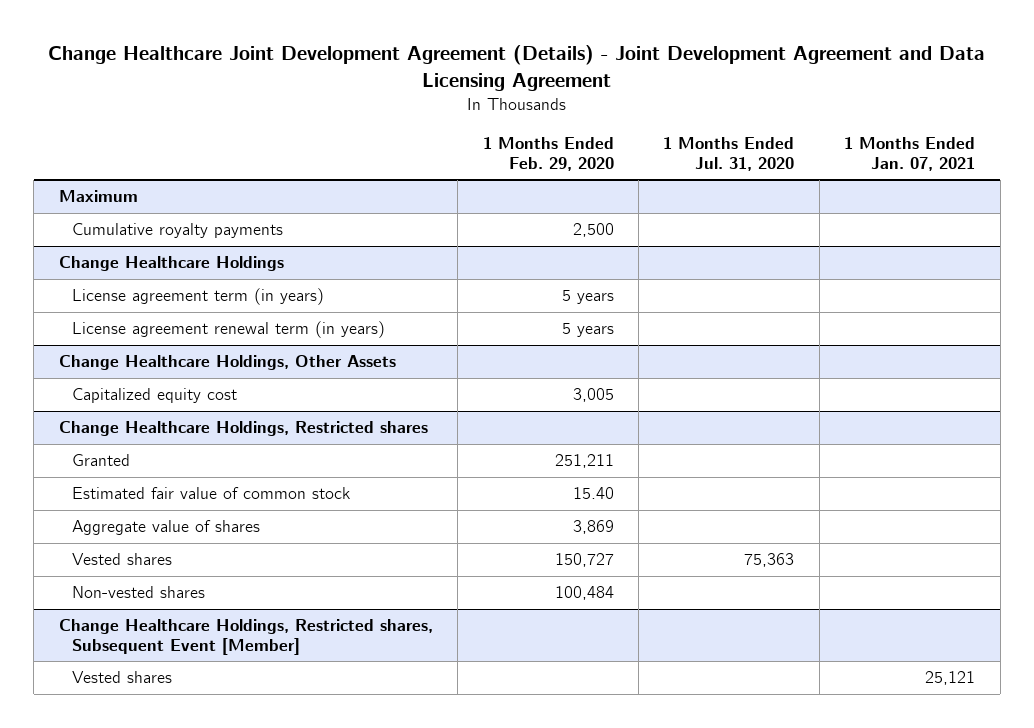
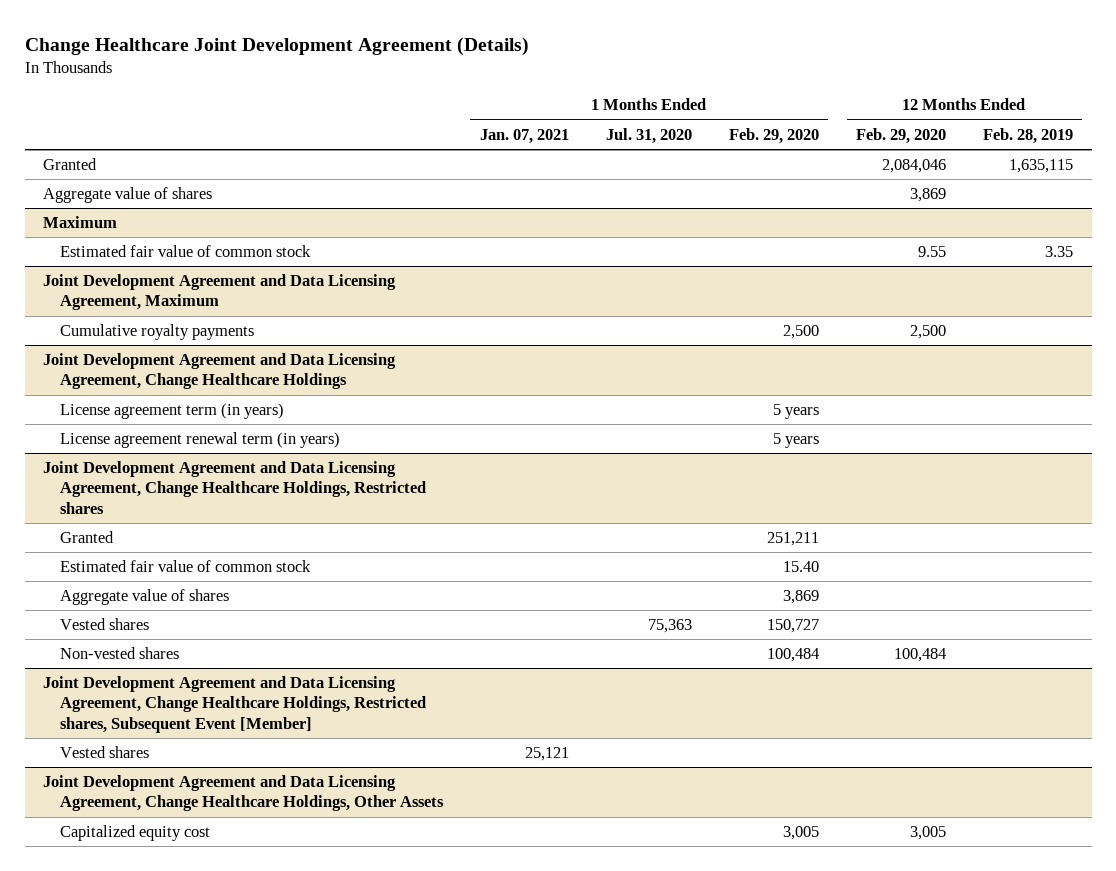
- Change Healthcare Joint Development Agreement (Details) - Joint Development Agreement and Data Licensing Agreement
+ Change Healthcare Joint Development Agreement (Details)
- | 1 Months Ended Feb. 29, 2020 | 1 Months Ended Jul. 31, 2020 | 1 Months Ended Jan. 07, 2021
+ | 1 Months Ended Jan. 07, 2021 | 1 Months Ended Jul. 31, 2020 | 1 Months Ended Feb. 29, 2020 | 12 Months Ended Feb. 29, 2020 | 12 Months Ended Feb. 28, 2019
+ Granted | | | | 2,084,046 | 1,635,115
+ Aggregate value of shares | | | | 3,869 |
@ Maximum
+ Estimated fair value of common stock | | | | 9.55 | 3.35
+ Joint Development Agreement and Data Licensing Agreement, Maximum
- Change Healthcare Holdings
+ Joint Development Agreement and Data Licensing Agreement, Change Healthcare Holdings
- Change Healthcare Holdings, Other Assets
- Capitalized equity cost | 3,005 | |
- Change Healthcare Holdings, Restricted shares
+ Joint Development Agreement and Data Licensing Agreement, Change Healthcare Holdings, Restricted shares
- Change Healthcare Holdings, Restricted shares, Subsequent Event [Member]
+ Joint Development Agreement and Data Licensing Agreement, Change Healthcare Holdings, Restricted shares, Subsequent Event [Member]
+ Joint Development Agreement and Data Licensing Agreement, Change Healthcare Holdings, Other Assets
+ Capitalized equity cost | | | 3,005 | 3,005 |

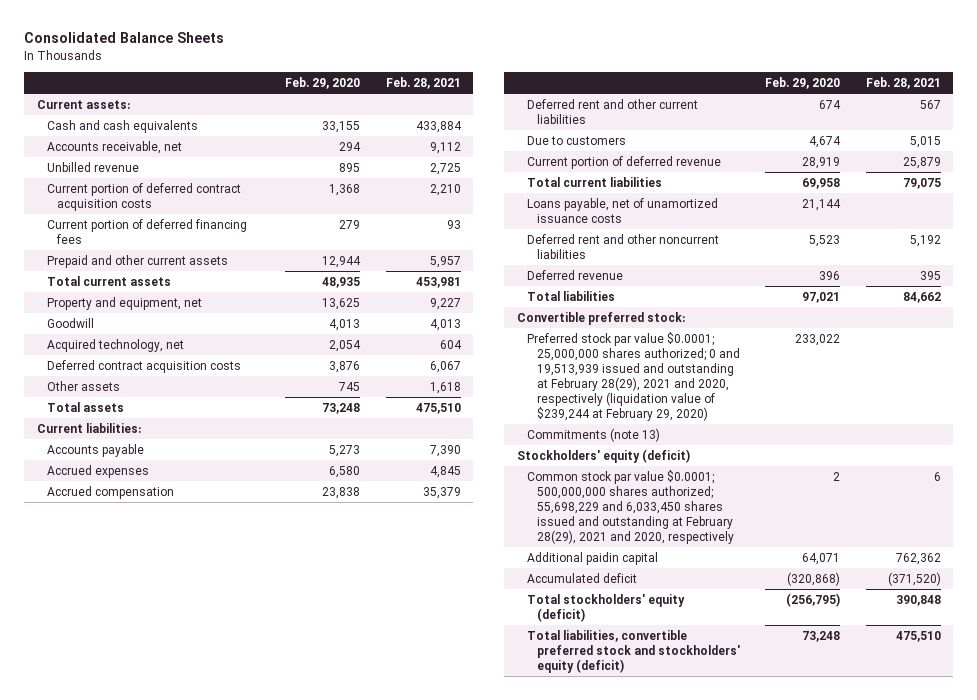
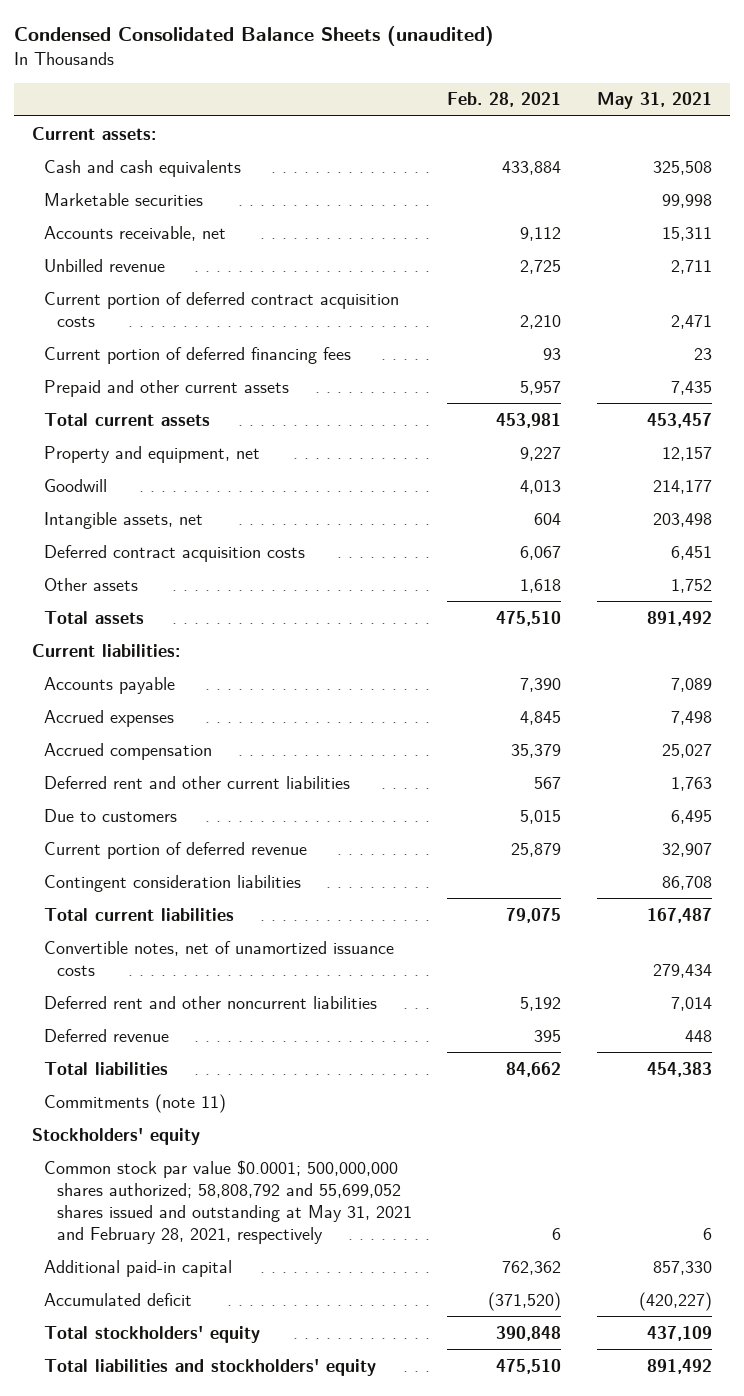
- Consolidated Balance Sheets
+ Condensed Consolidated Balance Sheets (unaudited)
- | Feb. 29, 2020 | Feb. 28, 2021
+ | Feb. 28, 2021 | May 31, 2021
+ Marketable securities | | 99,998
- Acquired technology, net | 2,054 | 604
+ Intangible assets, net | 604 | 203,498
+ Contingent consideration liabilities | | 86,708
- Loans payable, net of unamortized issuance costs | 21,144 |
+ Convertible notes, net of unamortized issuance costs | | 279,434
- Convertible preferred stock:
- Preferred stock par value $0.0001; 25,000,000 shares authorized; 0 and 19,513,939 issued and outstanding at February 28(29), 2021 and 2020, respectively (liquidation value of $239,244 at February 29, 2020) | 233,022 |
- Commitments (note 13)
- Stockholders' equity (deficit)
- Common stock par value $0.0001; 500,000,000 shares authorized; 55,698,229 and 6,033,450 shares issued and outstanding at February 28(29), 2021 and 2020, respectively | 2 | 6
- Additional paidin capital | 64,071 | 762,362
+ Commitments (note 11)
+ Stockholders' equity
+ Common stock par value $0.0001; 500,000,000 shares authorized; 58,808,792 and 55,699,052 shares issued and outstanding at May 31, 2021 and February 28, 2021, respectively | 6 | 6
+ Additional paid-in capital | 762,362 | 857,330
- Total stockholders' equity (deficit) | (256,795) | 390,848
- Total liabilities, convertible preferred stock and stockholders' equity (deficit) | 73,248 | 475,510
+ Total stockholders' equity | 390,848 | 437,109
+ Total liabilities and stockholders' equity | 475,510 | 891,492

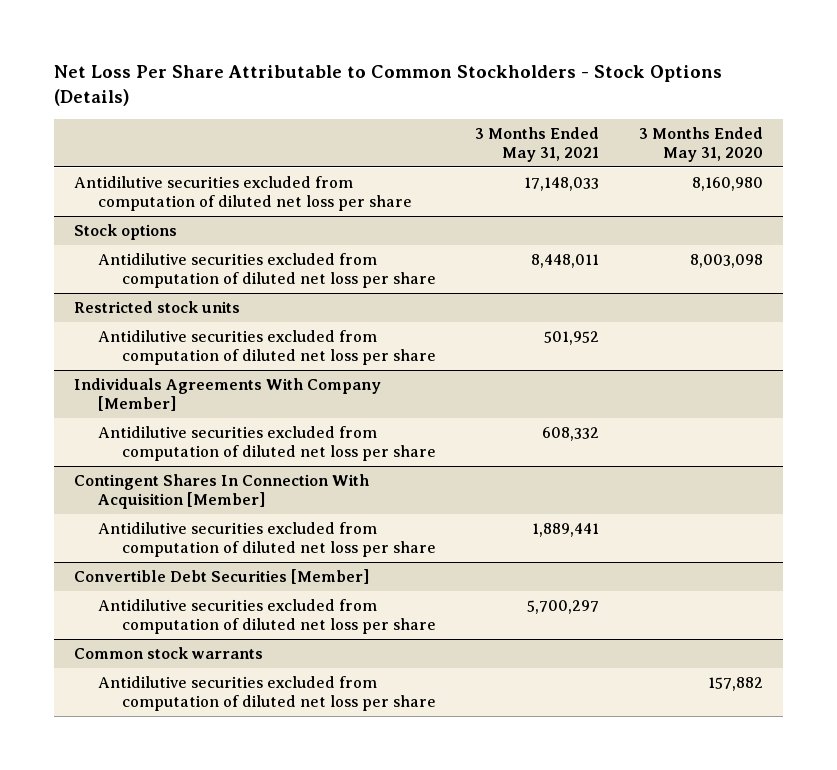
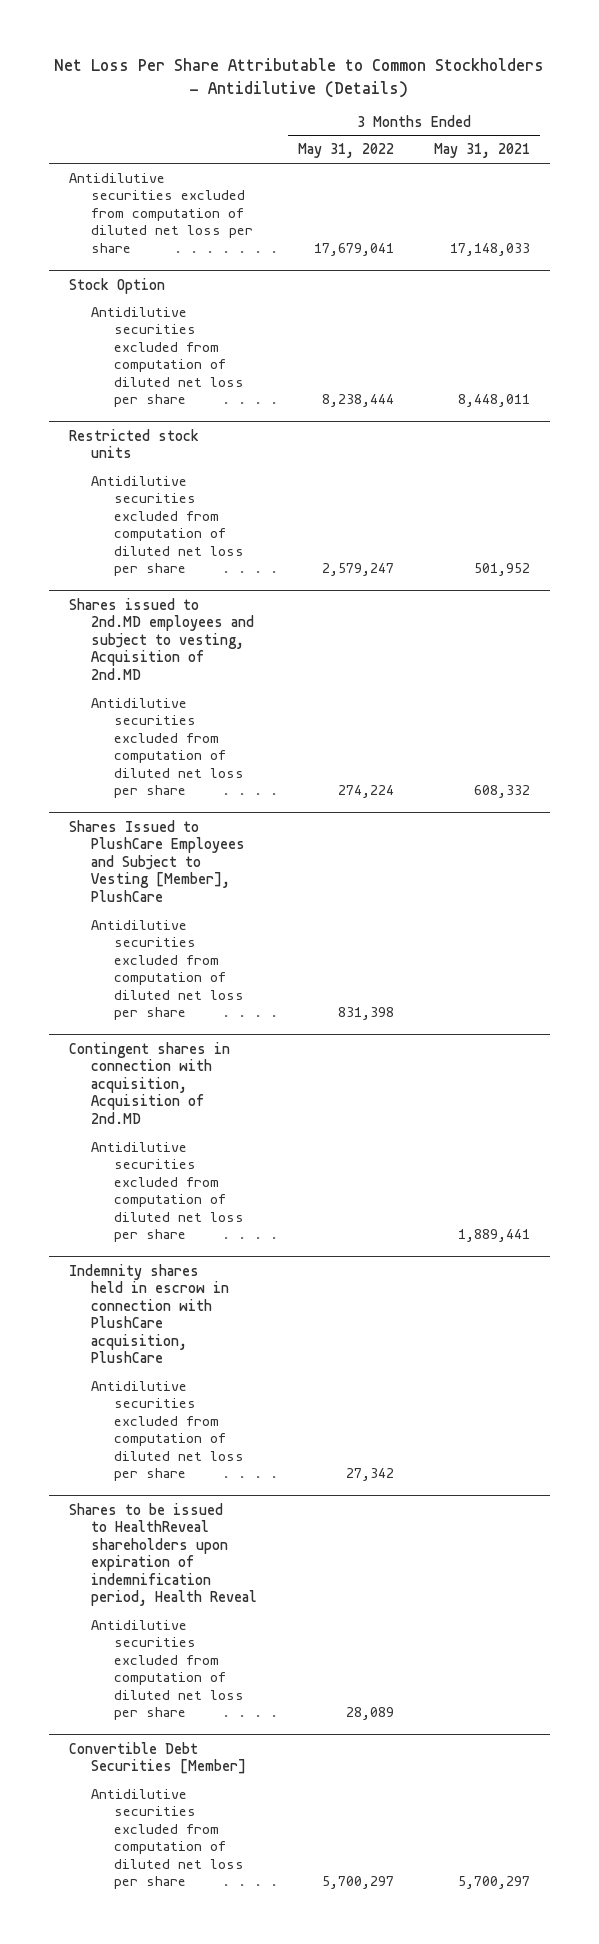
- Net Loss Per Share Attributable to Common Stockholders - Stock Options (Details)
+ Net Loss Per Share Attributable to Common Stockholders - Antidilutive (Details)
- | 3 Months Ended May 31, 2021 | 3 Months Ended May 31, 2020
+ | 3 Months Ended May 31, 2022 | 3 Months Ended May 31, 2021
- Stock options
+ Stock Option
- Individuals Agreements With Company [Member]
+ Shares issued to 2nd.MD employees and subject to vesting, Acquisition of 2nd.MD
- Contingent Shares In Connection With Acquisition [Member]
+ Shares Issued to PlushCare Employees and Subject to Vesting [Member], PlushCare
+ Antidilutive securities excluded from computation of diluted net loss per share | 831,398 |
+ Contingent shares in connection with acquisition, Acquisition of 2nd.MD
+ Indemnity shares held in escrow in connection with PlushCare acquisition, PlushCare
+ Antidilutive securities excluded from computation of diluted net loss per share | 27,342 |
+ Shares to be issued to HealthReveal shareholders upon expiration of indemnification period, Health Reveal
+ Antidilutive securities excluded from computation of diluted net loss per share | 28,089 |
- Common stock warrants
- Antidilutive securities excluded from computation of diluted net loss per share | | 157,882

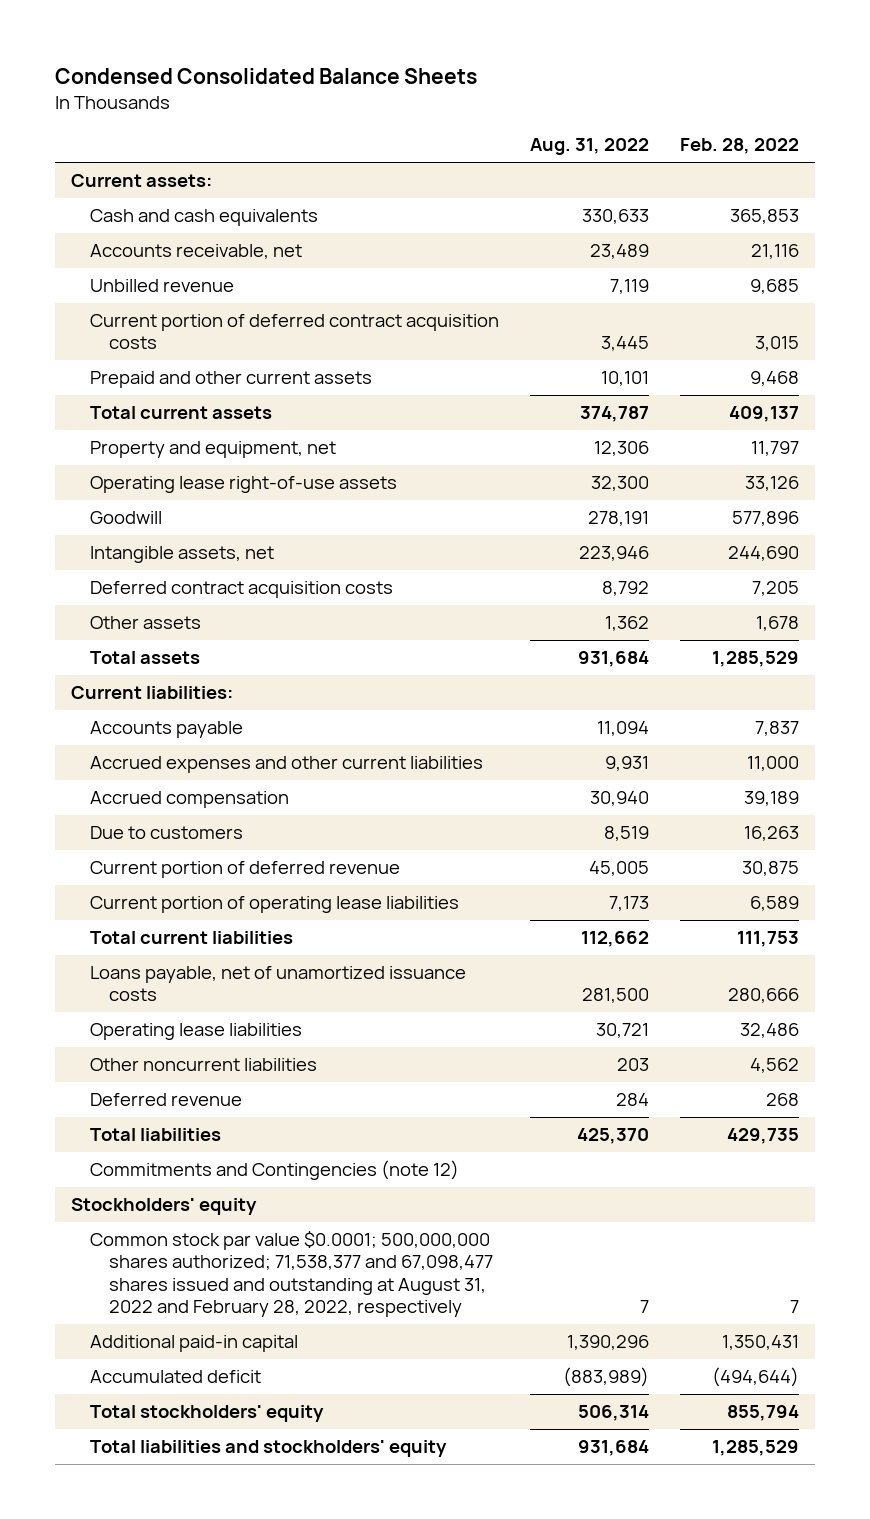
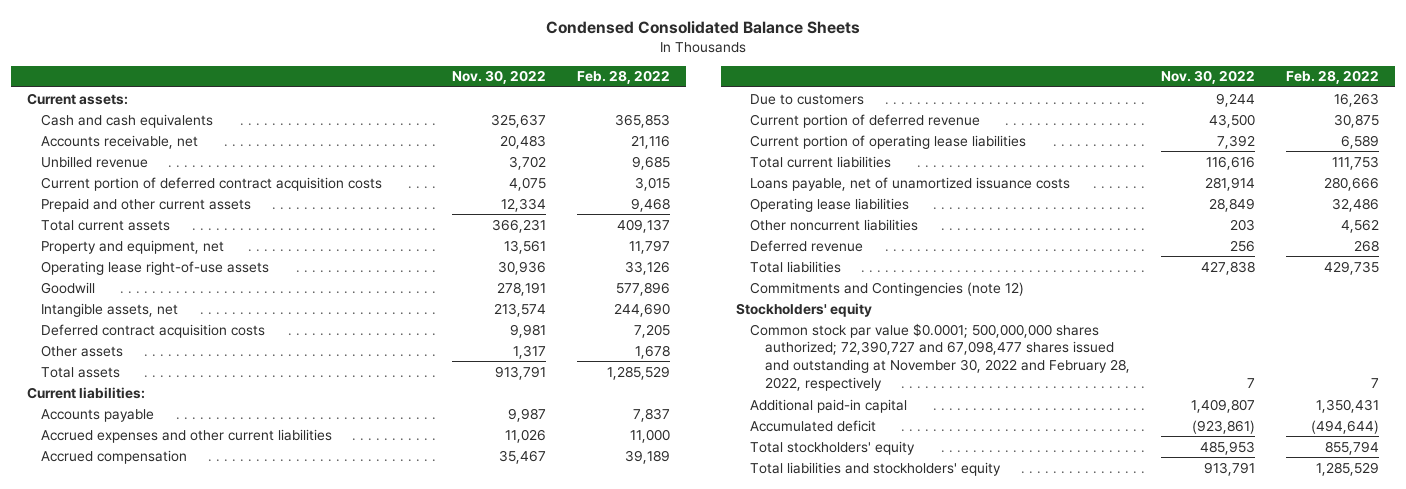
- | Aug. 31, 2022 | Feb. 28, 2022
+ | Nov. 30, 2022 | Feb. 28, 2022
- Common stock par value $0.0001; 500,000,000 shares authorized; 71,538,377 and 67,098,477 shares issued and outstanding at August 31, 2022 and February 28, 2022, respectively | 7 | 7
+ Common stock par value $0.0001; 500,000,000 shares authorized; 72,390,727 and 67,098,477 shares issued and outstanding at November 30, 2022 and February 28, 2022, respectively | 7 | 7

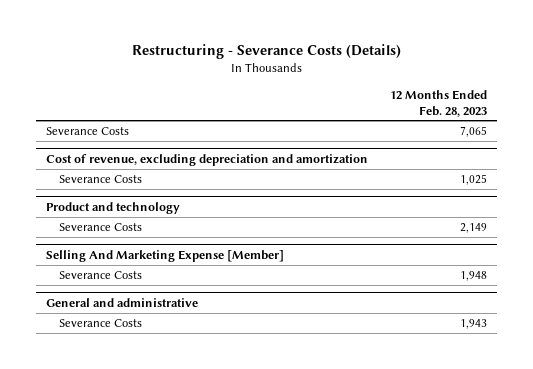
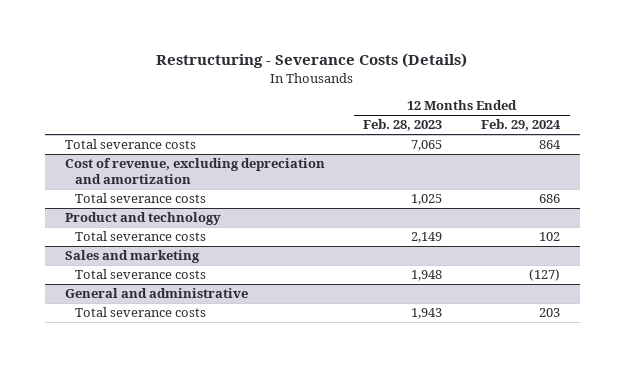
- | 12 Months Ended Feb. 28, 2023
+ | 12 Months Ended Feb. 28, 2023 | 12 Months Ended Feb. 29, 2024
- Severance Costs | 7,065
+ Total severance costs | 7,065 | 864
@ Cost of revenue, excluding depreciation and amortization
- Severance Costs | 1,025
+ Total severance costs | 1,025 | 686
@ Product and technology
- Severance Costs | 2,149
- Selling And Marketing Expense [Member]
- Severance Costs | 1,948
@ Product and technology
+ Total severance costs | 2,149 | 102
+ Sales and marketing
+ Total severance costs | 1,948 | (127)
@ General and administrative
- Severance Costs | 1,943
+ Total severance costs | 1,943 | 203

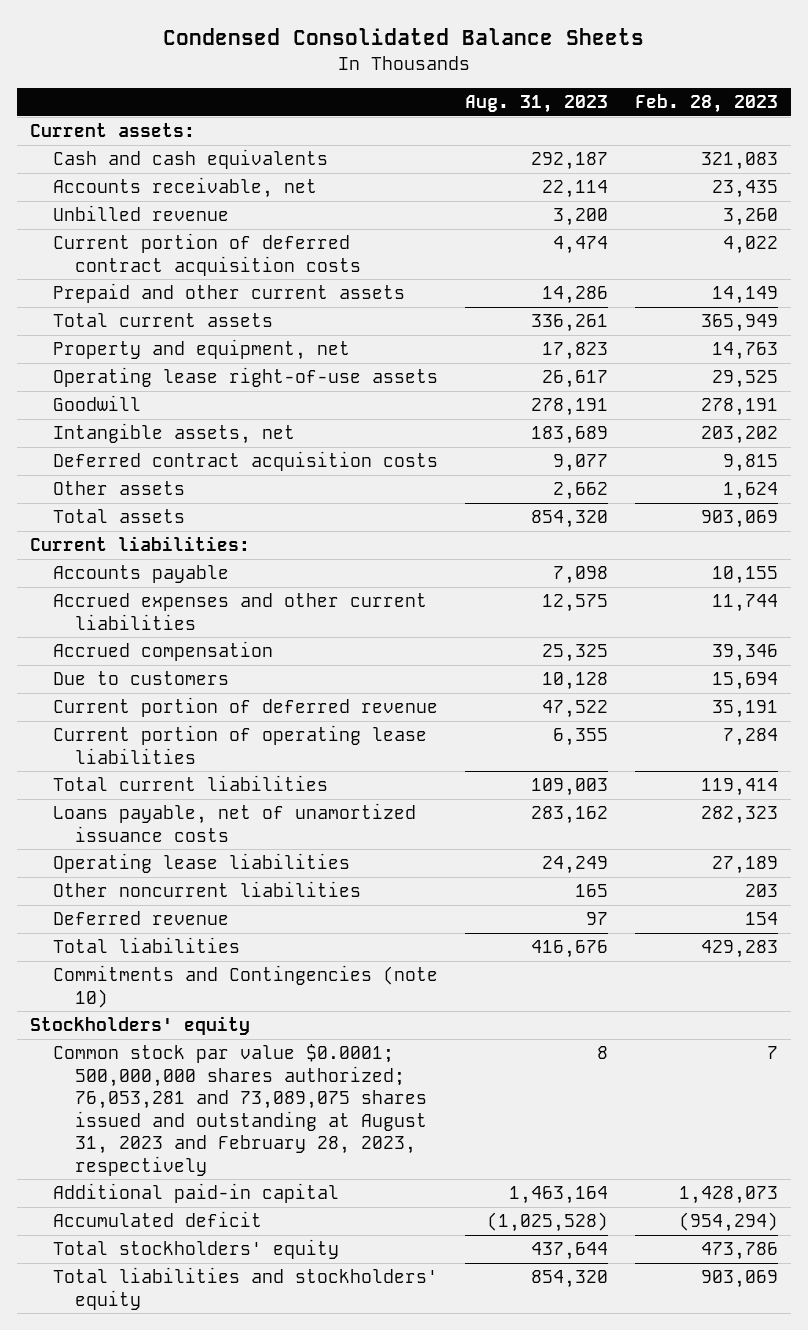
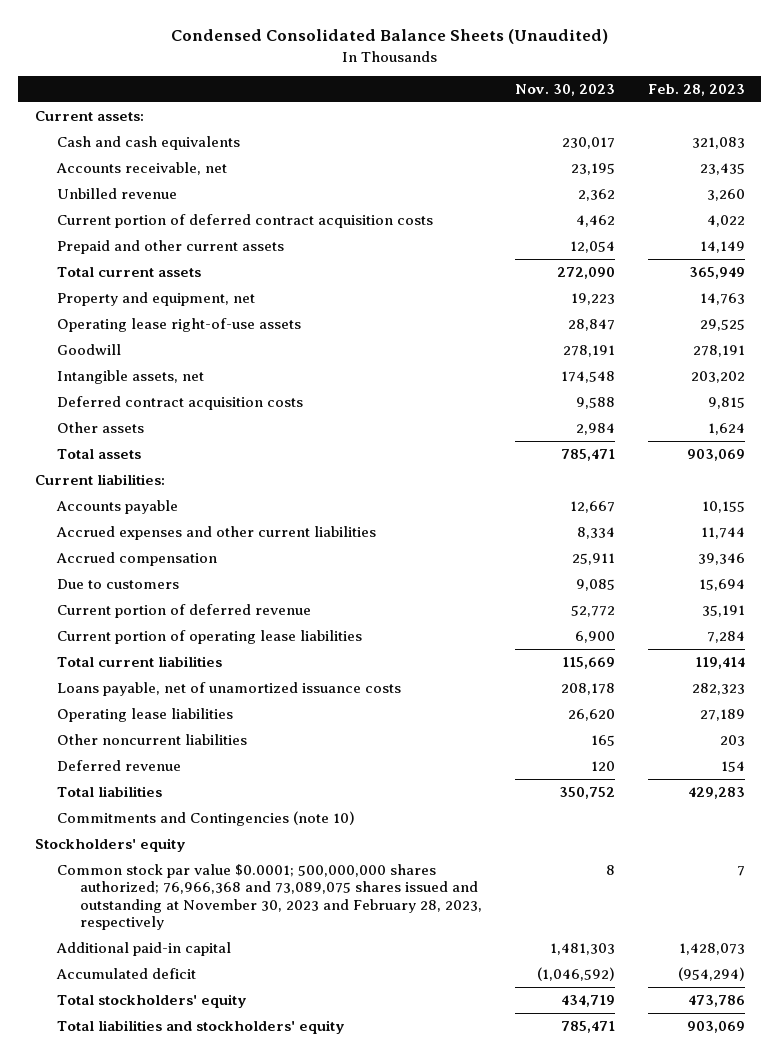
- Condensed Consolidated Balance Sheets
+ Condensed Consolidated Balance Sheets (Unaudited)
- | Aug. 31, 2023 | Feb. 28, 2023
+ | Nov. 30, 2023 | Feb. 28, 2023
- Common stock par value $0.0001; 500,000,000 shares authorized; 76,053,281 and 73,089,075 shares issued and outstanding at August 31, 2023 and February 28, 2023, respectively | 8 | 7
+ Common stock par value $0.0001; 500,000,000 shares authorized; 76,966,368 and 73,089,075 shares issued and outstanding at November 30, 2023 and February 28, 2023, respectively | 8 | 7

